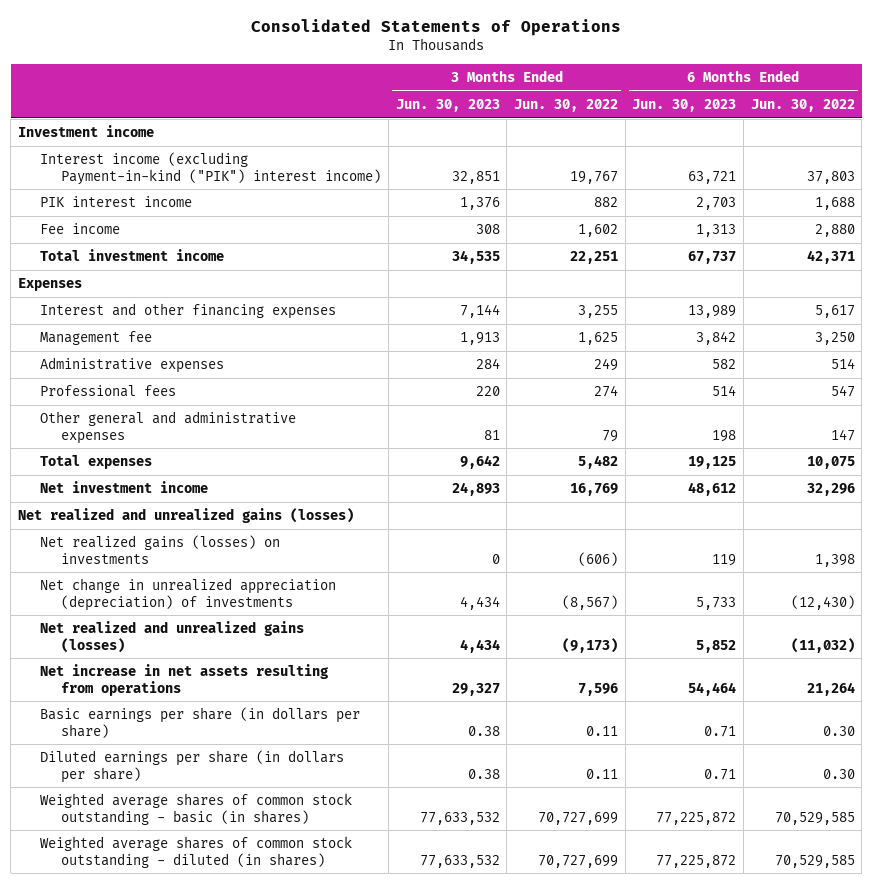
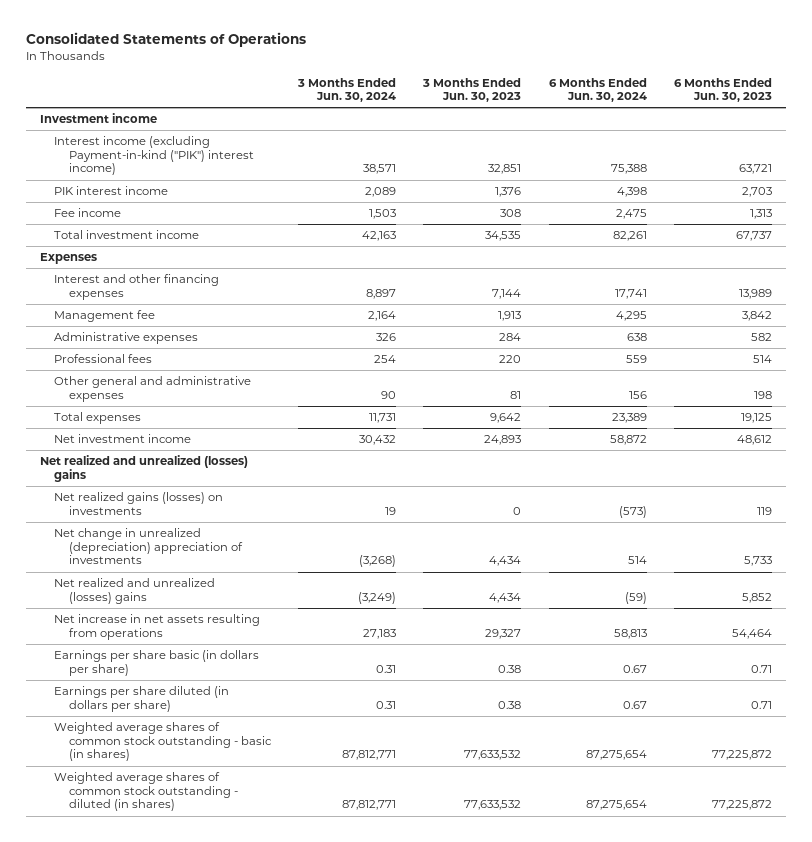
- | 3 Months Ended Jun. 30, 2023 | 3 Months Ended Jun. 30, 2022 | 6 Months Ended Jun. 30, 2023 | 6 Months Ended Jun. 30, 2022
+ | 3 Months Ended Jun. 30, 2024 | 3 Months Ended Jun. 30, 2023 | 6 Months Ended Jun. 30, 2024 | 6 Months Ended Jun. 30, 2023
- Net realized and unrealized gains (losses)
+ Net realized and unrealized (losses) gains
- Net change in unrealized appreciation (depreciation) of investments | 4,434 | (8,567) | 5,733 | (12,430)
- Net realized and unrealized gains (losses) | 4,434 | (9,173) | 5,852 | (11,032)
+ Net change in unrealized (depreciation) appreciation of investments | (3,268) | 4,434 | 514 | 5,733
+ Net realized and unrealized (losses) gains | (3,249) | 4,434 | (59) | 5,852
- Basic earnings per share (in dollars per share) | 0.38 | 0.11 | 0.71 | 0.30
- Diluted earnings per share (in dollars per share) | 0.38 | 0.11 | 0.71 | 0.30
+ Earnings per share basic (in dollars per share) | 0.31 | 0.38 | 0.67 | 0.71
+ Earnings per share diluted (in dollars per share) | 0.31 | 0.38 | 0.67 | 0.71

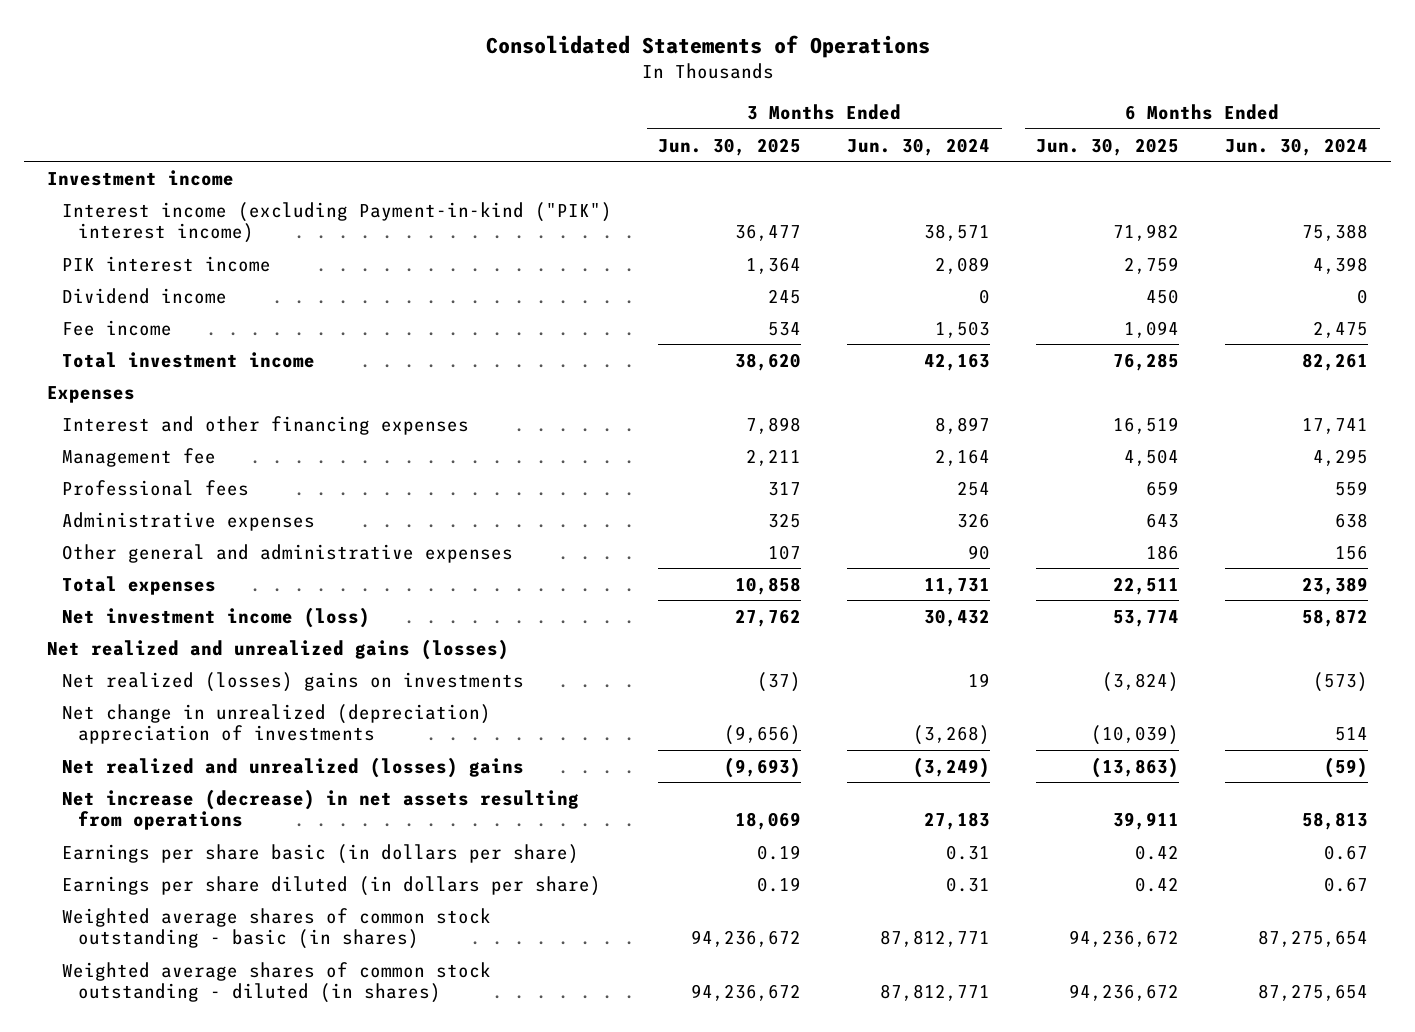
- | 3 Months Ended Jun. 30, 2024 | 3 Months Ended Jun. 30, 2023 | 6 Months Ended Jun. 30, 2024 | 6 Months Ended Jun. 30, 2023
+ | 3 Months Ended Jun. 30, 2025 | 3 Months Ended Jun. 30, 2024 | 6 Months Ended Jun. 30, 2025 | 6 Months Ended Jun. 30, 2024
+ Dividend income | 245 | 0 | 450 | 0
moved down: Administrative expenses | 325 | 326 | 643 | 638
- Net investment income | 30,432 | 24,893 | 58,872 | 48,612
- Net realized and unrealized (losses) gains
- Net realized gains (losses) on investments | 19 | 0 | (573) | 119
+ Net investment income (loss) | 27,762 | 30,432 | 53,774 | 58,872
+ Net realized and unrealized gains (losses)
+ Net realized (losses) gains on investments | (37) | 19 | (3,824) | (573)
- Net increase in net assets resulting from operations | 27,183 | 29,327 | 58,813 | 54,464
+ Net increase (decrease) in net assets resulting from operations | 18,069 | 27,183 | 39,911 | 58,813

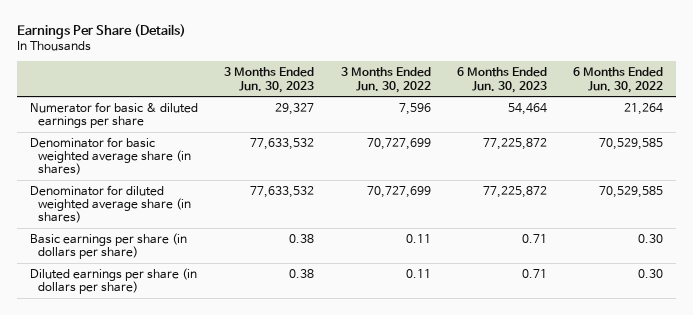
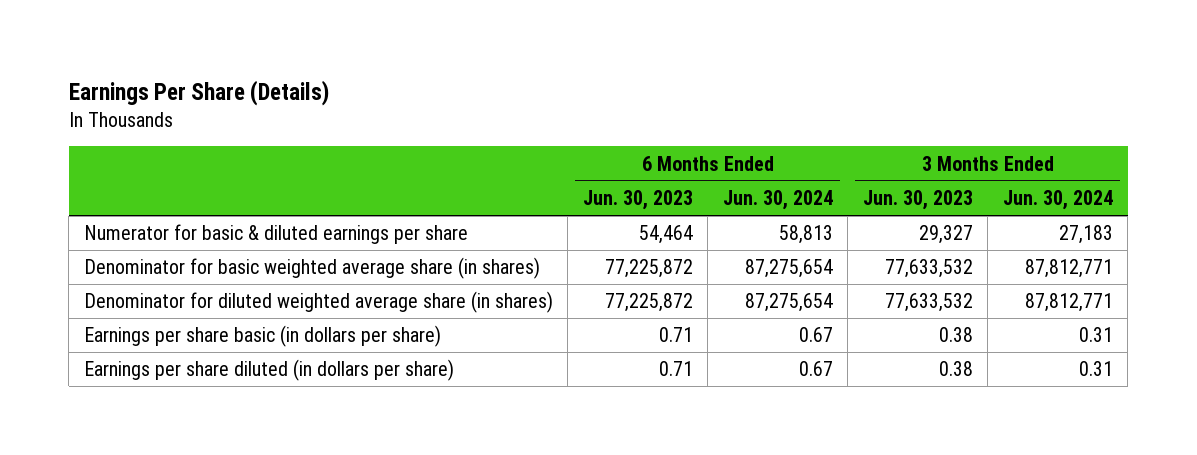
- | 3 Months Ended Jun. 30, 2023 | 3 Months Ended Jun. 30, 2022 | 6 Months Ended Jun. 30, 2023 | 6 Months Ended Jun. 30, 2022
+ | 6 Months Ended Jun. 30, 2023 | 6 Months Ended Jun. 30, 2024 | 3 Months Ended Jun. 30, 2023 | 3 Months Ended Jun. 30, 2024
- Basic earnings per share (in dollars per share) | 0.38 | 0.11 | 0.71 | 0.30
- Diluted earnings per share (in dollars per share) | 0.38 | 0.11 | 0.71 | 0.30
+ Earnings per share basic (in dollars per share) | 0.71 | 0.67 | 0.38 | 0.31
+ Earnings per share diluted (in dollars per share) | 0.71 | 0.67 | 0.38 | 0.31

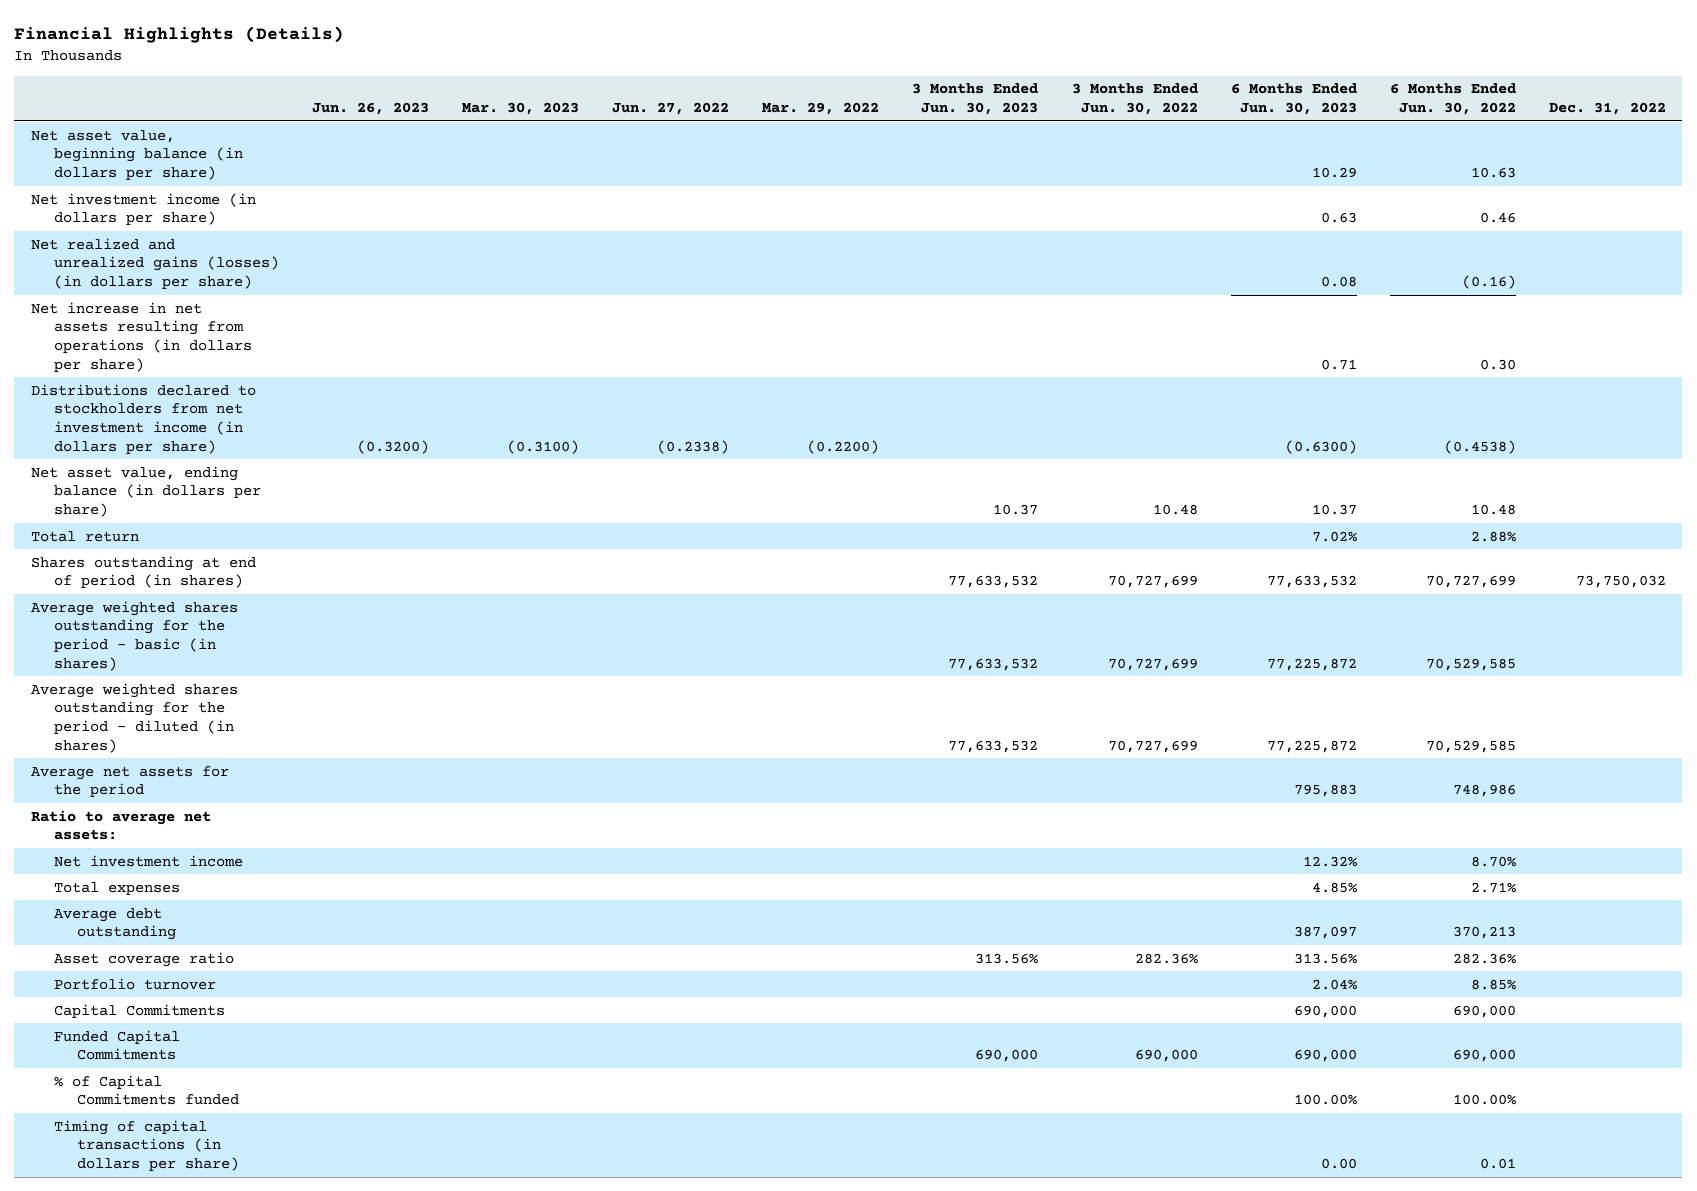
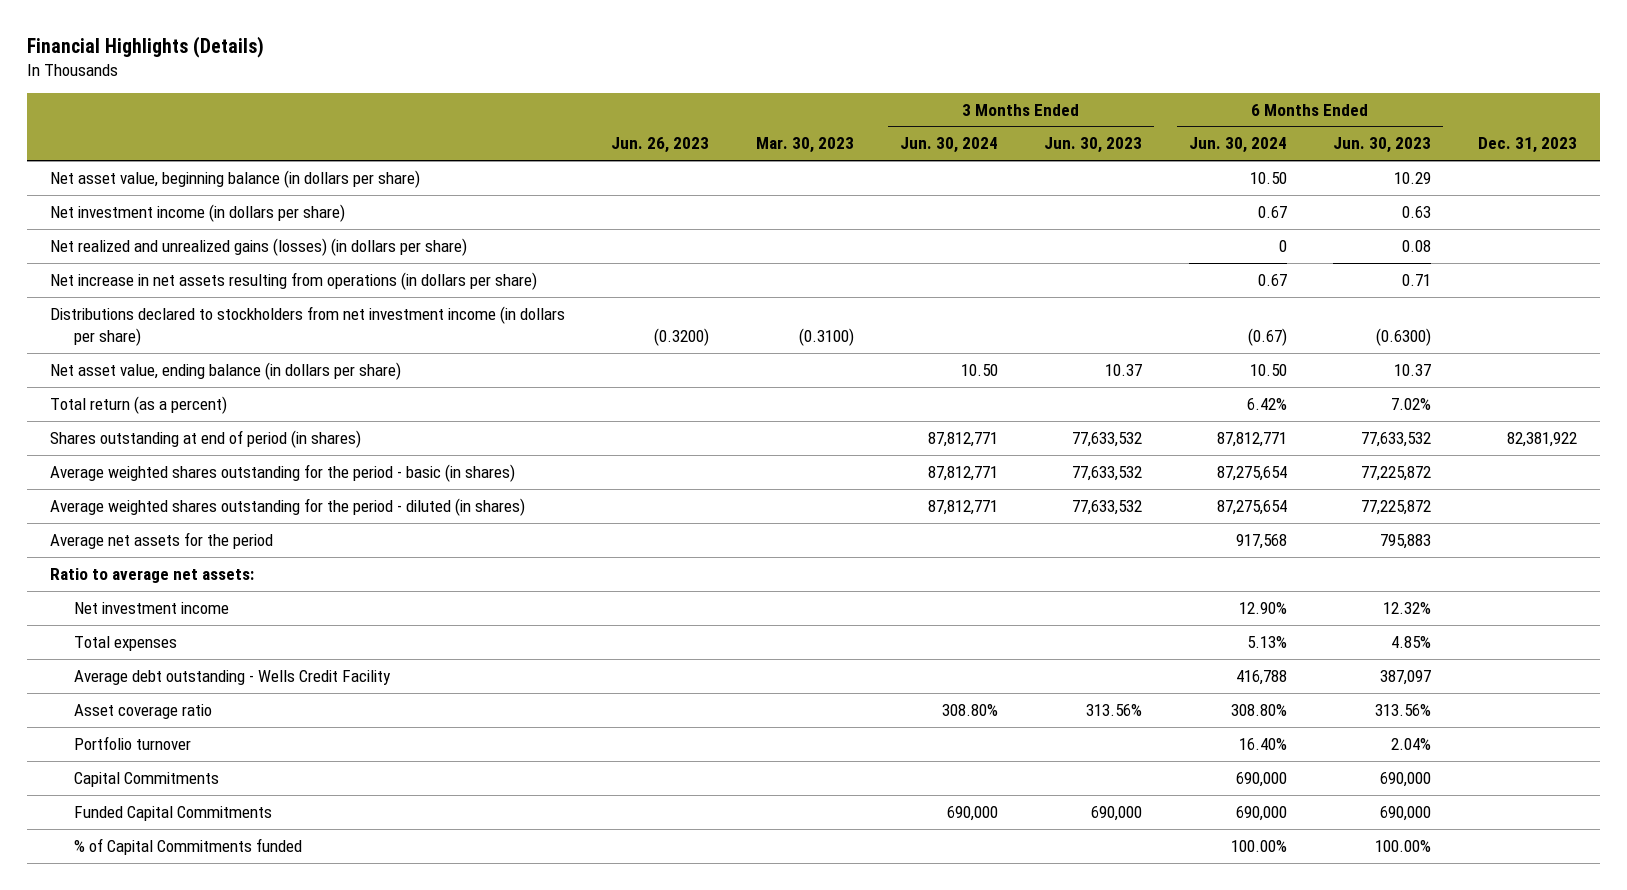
- | Jun. 26, 2023 | Mar. 30, 2023 | Jun. 27, 2022 | Mar. 29, 2022 | 3 Months Ended Jun. 30, 2023 | 3 Months Ended Jun. 30, 2022 | 6 Months Ended Jun. 30, 2023 | 6 Months Ended Jun. 30, 2022 | Dec. 31, 2022
+ | Jun. 26, 2023 | Mar. 30, 2023 | 3 Months Ended Jun. 30, 2024 | 3 Months Ended Jun. 30, 2023 | 6 Months Ended Jun. 30, 2024 | 6 Months Ended Jun. 30, 2023 | Dec. 31, 2023
- Total return | | | | | | | 7.02% | 2.88% |
+ Total return (as a percent) | | | | | 6.42% | 7.02% |
- Average debt outstanding | | | | | | | 387,097 | 370,213 |
+ Average debt outstanding - Wells Credit Facility | | | | | 416,788 | 387,097 |
- Timing of capital transactions (in dollars per share) | | | | | | | 0.00 | 0.01 |

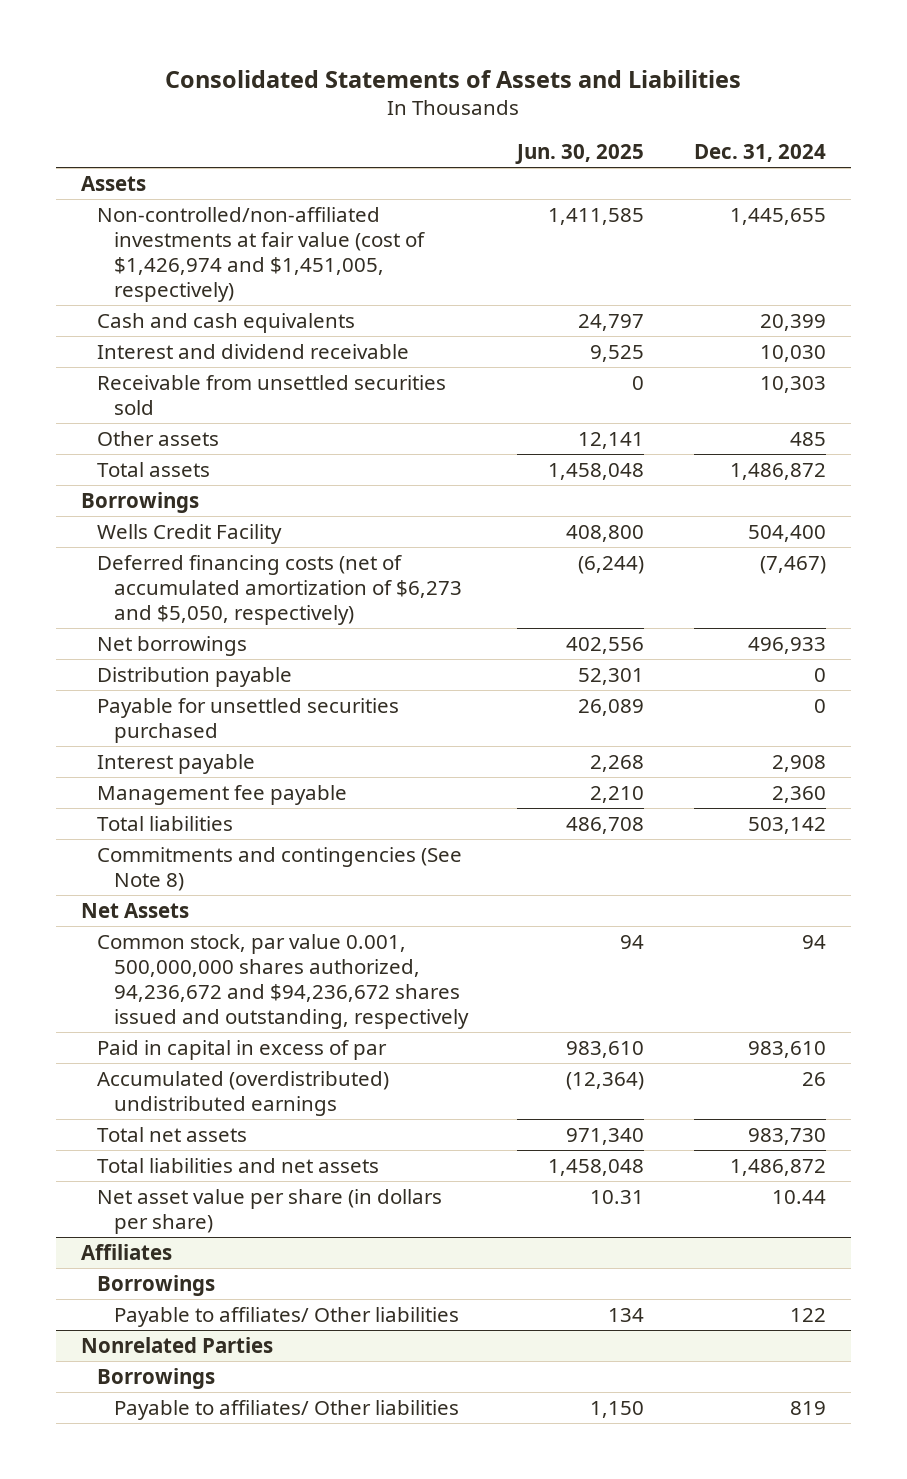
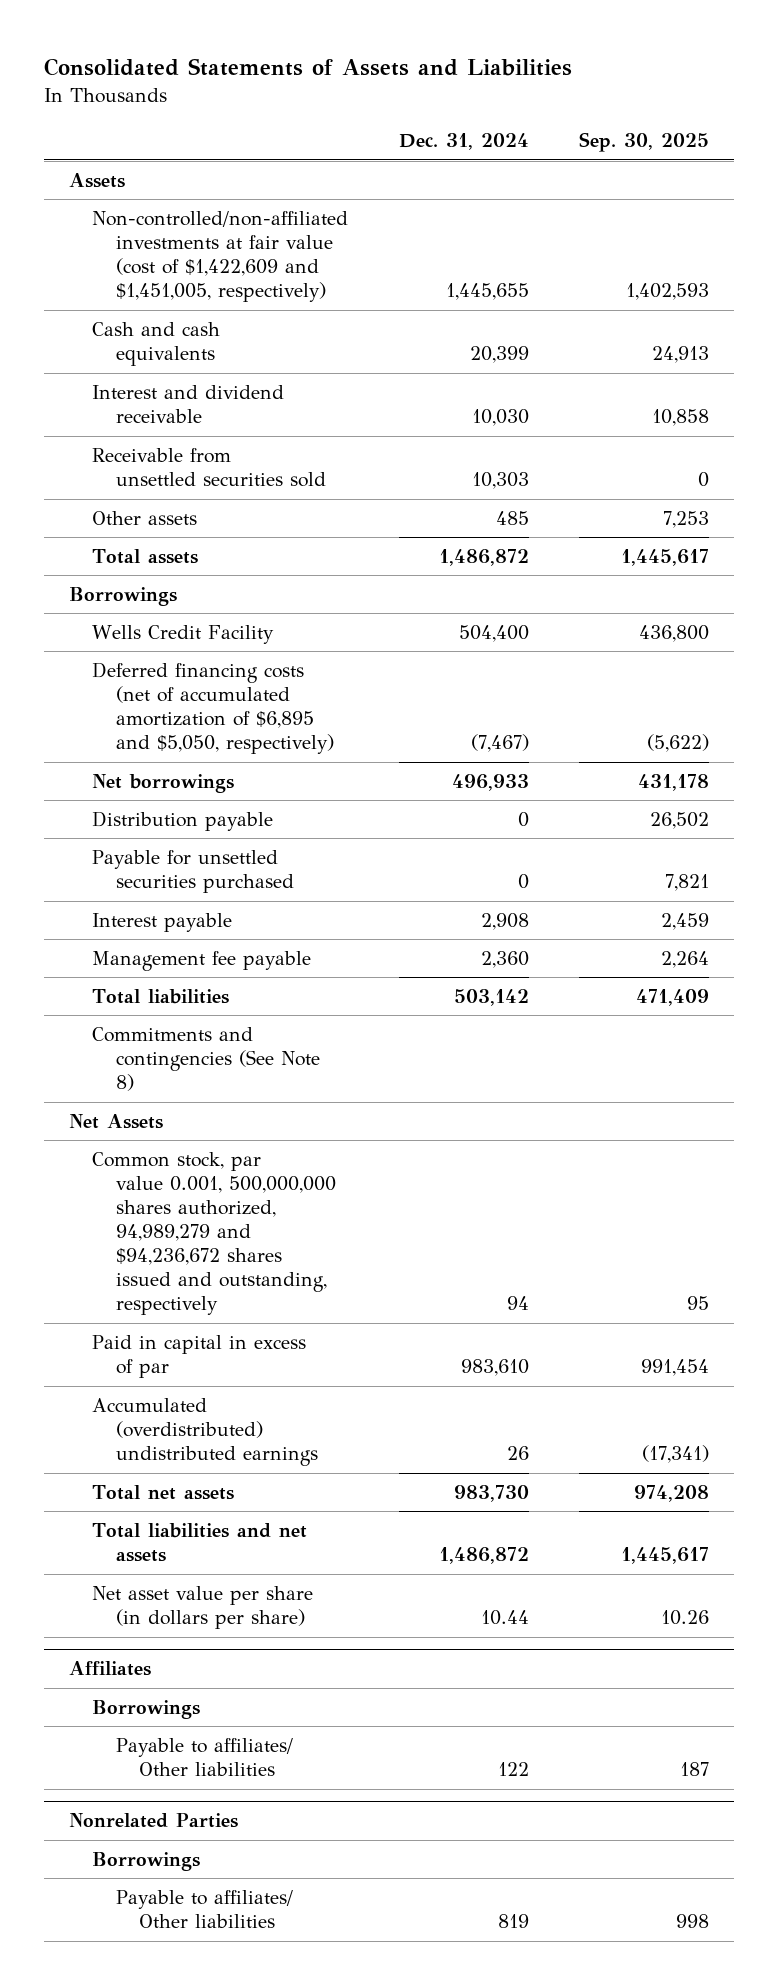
- | Jun. 30, 2025 | Dec. 31, 2024
+ | Dec. 31, 2024 | Sep. 30, 2025
- Non-controlled/non-affiliated investments at fair value (cost of $1,426,974 and $1,451,005, respectively) | 1,411,585 | 1,445,655
+ Non-controlled/non-affiliated investments at fair value (cost of $1,422,609 and $1,451,005, respectively) | 1,445,655 | 1,402,593
- Deferred financing costs (net of accumulated amortization of $6,273 and $5,050, respectively) | (6,244) | (7,467)
+ Deferred financing costs (net of accumulated amortization of $6,895 and $5,050, respectively) | (7,467) | (5,622)
- Common stock, par value 0.001, 500,000,000 shares authorized, 94,236,672 and $94,236,672 shares issued and outstanding, respectively | 94 | 94
+ Common stock, par value 0.001, 500,000,000 shares authorized, 94,989,279 and $94,236,672 shares issued and outstanding, respectively | 94 | 95

